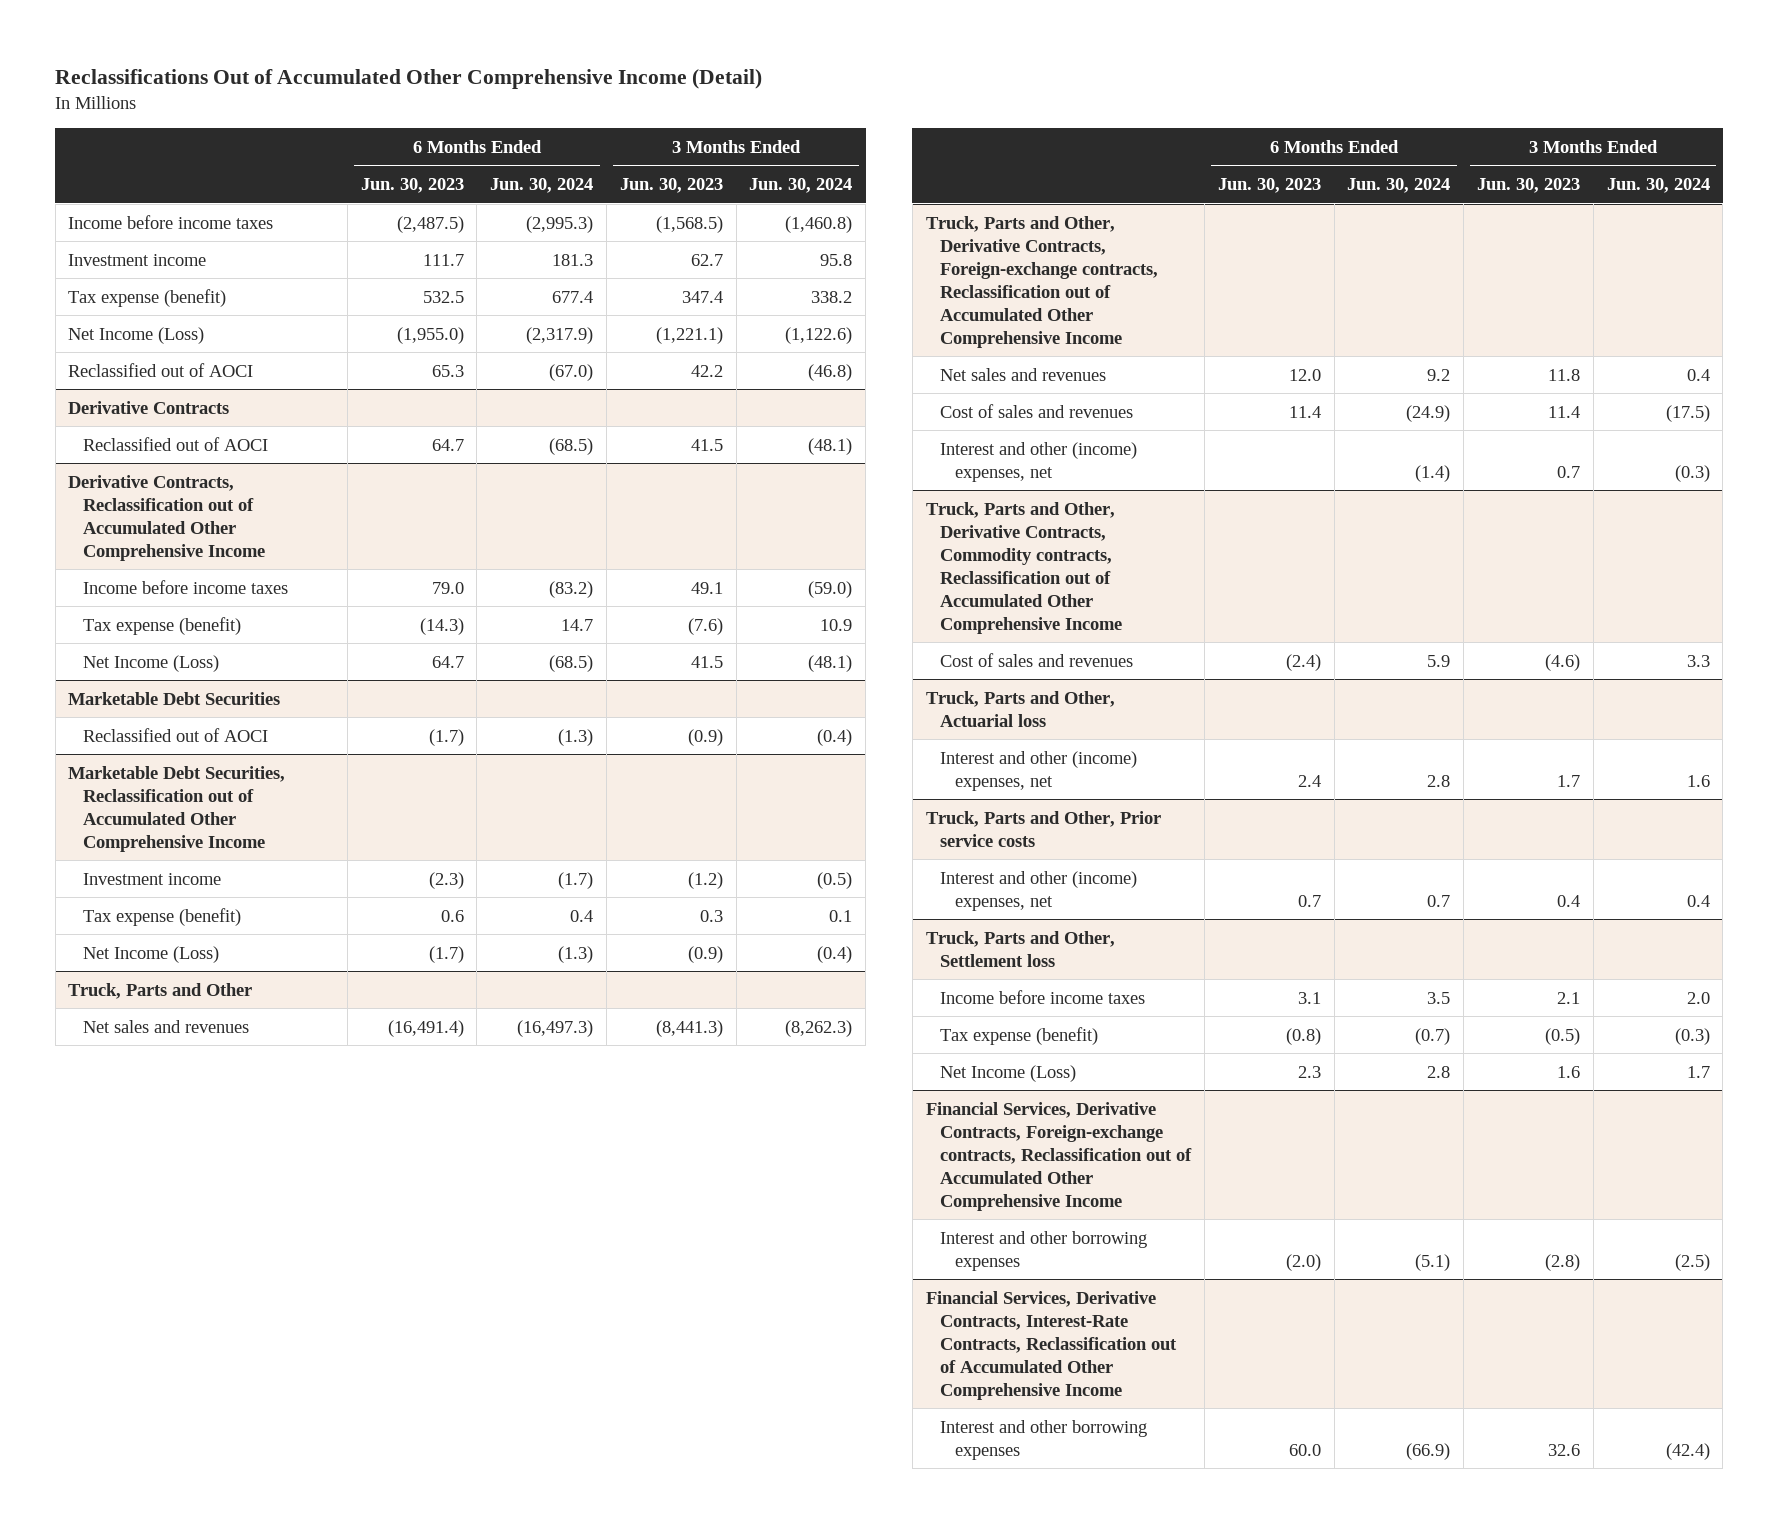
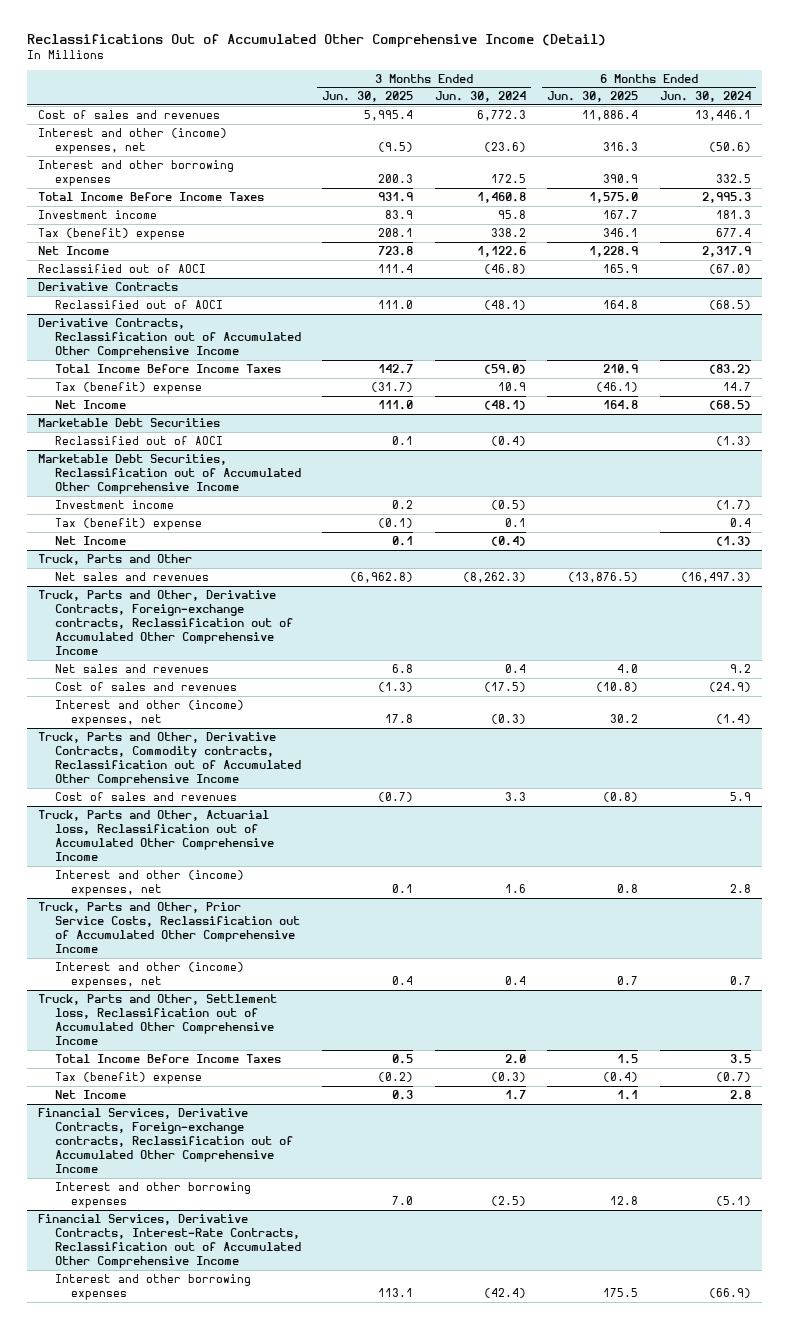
- | 6 Months Ended Jun. 30, 2023 | 6 Months Ended Jun. 30, 2024 | 3 Months Ended Jun. 30, 2023 | 3 Months Ended Jun. 30, 2024
+ | 3 Months Ended Jun. 30, 2025 | 3 Months Ended Jun. 30, 2024 | 6 Months Ended Jun. 30, 2025 | 6 Months Ended Jun. 30, 2024
- Income before income taxes | (2,487.5) | (2,995.3) | (1,568.5) | (1,460.8)
+ Cost of sales and revenues | 5,995.4 | 6,772.3 | 11,886.4 | 13,446.1
+ Interest and other (income) expenses, net | (9.5) | (23.6) | 316.3 | (50.6)
+ Interest and other borrowing expenses | 200.3 | 172.5 | 390.9 | 332.5
+ Total Income Before Income Taxes | 931.9 | 1,460.8 | 1,575.0 | 2,995.3
- Tax expense (benefit) | 532.5 | 677.4 | 347.4 | 338.2
- Net Income (Loss) | (1,955.0) | (2,317.9) | (1,221.1) | (1,122.6)
+ Tax (benefit) expense | 208.1 | 338.2 | 346.1 | 677.4
+ Net Income | 723.8 | 1,122.6 | 1,228.9 | 2,317.9
@ Derivative Contracts, Reclassification out of Accumulated Other Comprehensive Income
- Income before income taxes | 79.0 | (83.2) | 49.1 | (59.0)
- Tax expense (benefit) | (14.3) | 14.7 | (7.6) | 10.9
- Net Income (Loss) | 64.7 | (68.5) | 41.5 | (48.1)
+ Total Income Before Income Taxes | 142.7 | (59.0) | 210.9 | (83.2)
+ Tax (benefit) expense | (31.7) | 10.9 | (46.1) | 14.7
+ Net Income | 111.0 | (48.1) | 164.8 | (68.5)
@ Marketable Debt Securities, Reclassification out of Accumulated Other Comprehensive Income
- Tax expense (benefit) | 0.6 | 0.4 | 0.3 | 0.1
- Net Income (Loss) | (1.7) | (1.3) | (0.9) | (0.4)
+ Tax (benefit) expense | (0.1) | 0.1 | | 0.4
+ Net Income | 0.1 | (0.4) | | (1.3)
- Truck, Parts and Other, Actuarial loss
+ Truck, Parts and Other, Actuarial loss, Reclassification out of Accumulated Other Comprehensive Income
- Truck, Parts and Other, Prior service costs
+ Truck, Parts and Other, Prior Service Costs, Reclassification out of Accumulated Other Comprehensive Income
- Truck, Parts and Other, Settlement loss
- Income before income taxes | 3.1 | 3.5 | 2.1 | 2.0
- Tax expense (benefit) | (0.8) | (0.7) | (0.5) | (0.3)
- Net Income (Loss) | 2.3 | 2.8 | 1.6 | 1.7
+ Truck, Parts and Other, Settlement loss, Reclassification out of Accumulated Other Comprehensive Income
+ Total Income Before Income Taxes | 0.5 | 2.0 | 1.5 | 3.5
+ Tax (benefit) expense | (0.2) | (0.3) | (0.4) | (0.7)
+ Net Income | 0.3 | 1.7 | 1.1 | 2.8

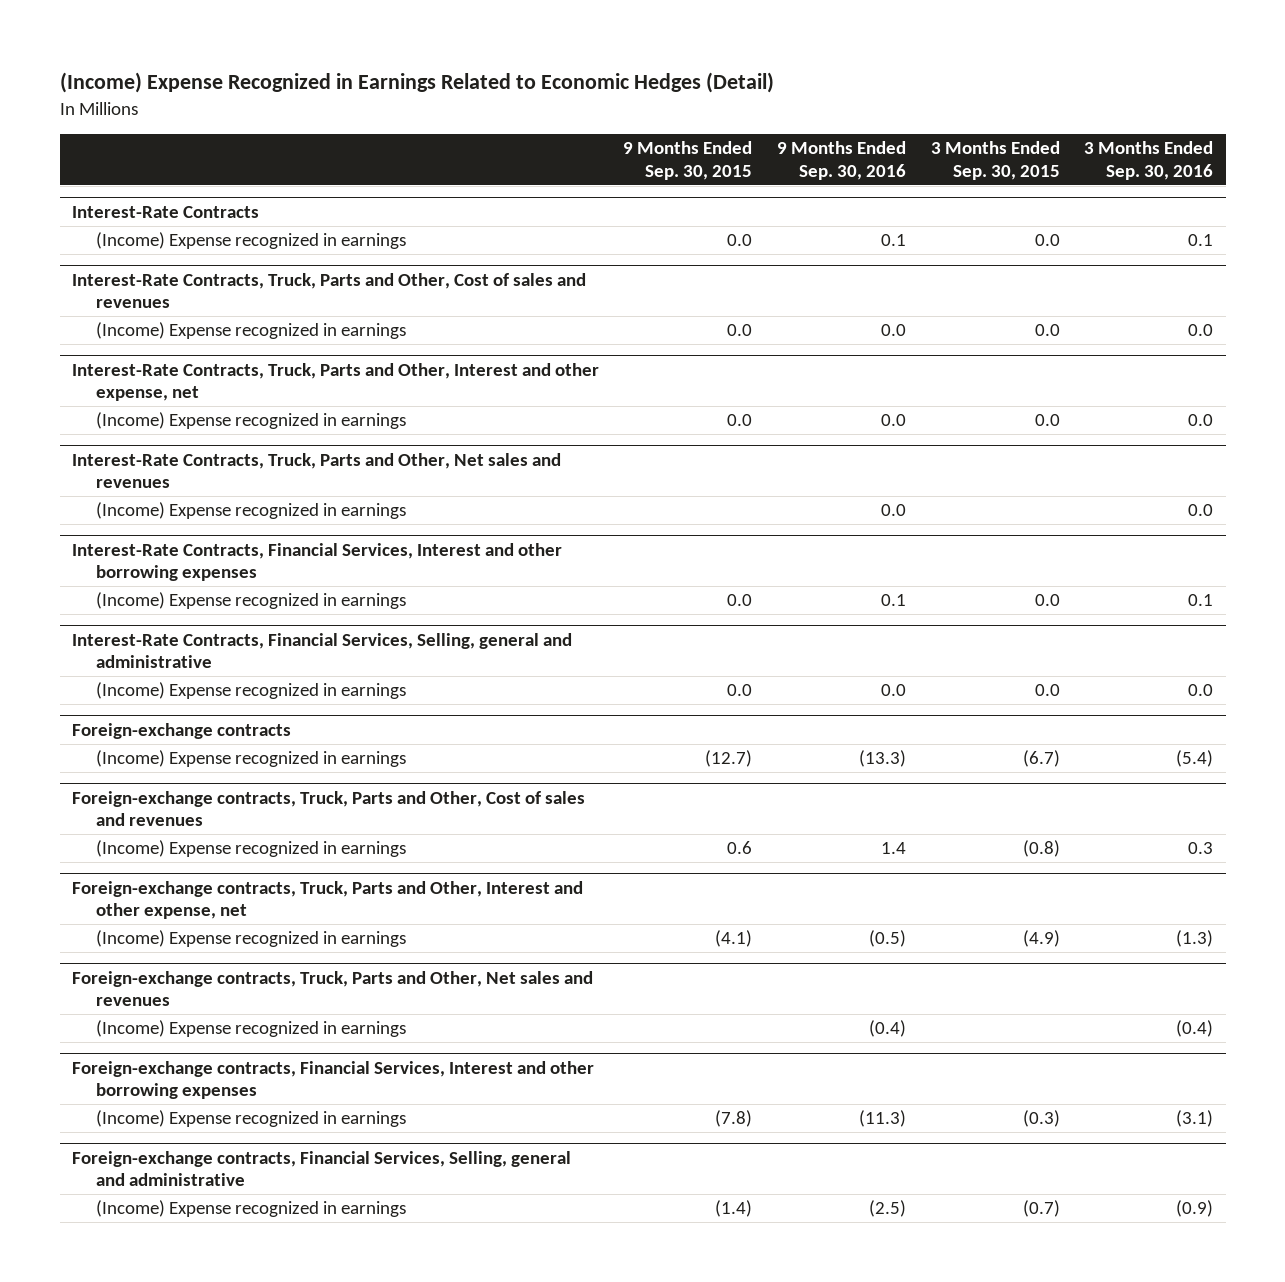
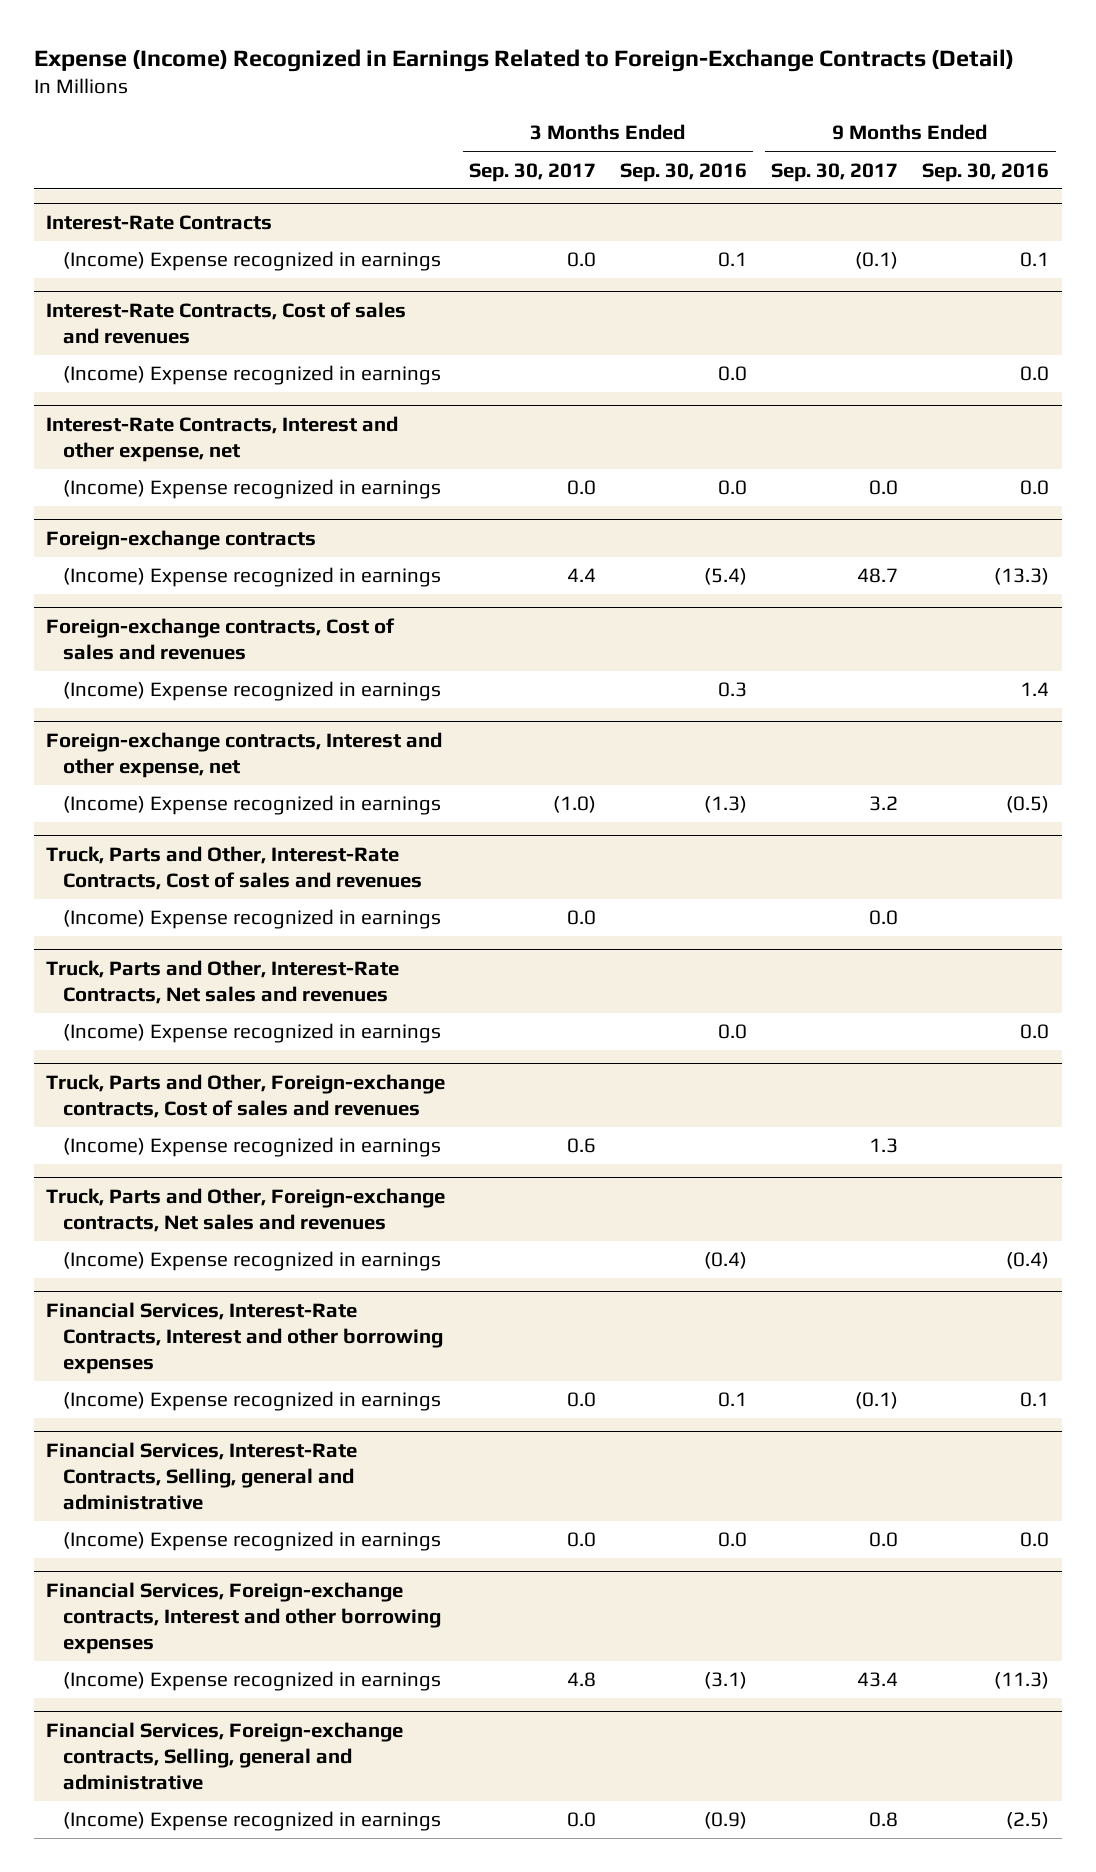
- (Income) Expense Recognized in Earnings Related to Economic Hedges (Detail)
+ Expense (Income) Recognized in Earnings Related to Foreign-Exchange Contracts (Detail)
- | 9 Months Ended Sep. 30, 2015 | 9 Months Ended Sep. 30, 2016 | 3 Months Ended Sep. 30, 2015 | 3 Months Ended Sep. 30, 2016
+ | 3 Months Ended Sep. 30, 2017 | 3 Months Ended Sep. 30, 2016 | 9 Months Ended Sep. 30, 2017 | 9 Months Ended Sep. 30, 2016
- Interest-Rate Contracts, Truck, Parts and Other, Cost of sales and revenues
- (Income) Expense recognized in earnings | 0.0 | 0.0 | 0.0 | 0.0
- Interest-Rate Contracts, Truck, Parts and Other, Interest and other expense, net
- (Income) Expense recognized in earnings | 0.0 | 0.0 | 0.0 | 0.0
- Interest-Rate Contracts, Truck, Parts and Other, Net sales and revenues
+ Interest-Rate Contracts, Cost of sales and revenues
- Interest-Rate Contracts, Financial Services, Interest and other borrowing expenses
- (Income) Expense recognized in earnings | 0.0 | 0.1 | 0.0 | 0.1
- Interest-Rate Contracts, Financial Services, Selling, general and administrative
+ Interest-Rate Contracts, Interest and other expense, net
- Foreign-exchange contracts, Truck, Parts and Other, Cost of sales and revenues
+ Foreign-exchange contracts, Cost of sales and revenues
- Foreign-exchange contracts, Truck, Parts and Other, Interest and other expense, net
+ Foreign-exchange contracts, Interest and other expense, net
- Foreign-exchange contracts, Truck, Parts and Other, Net sales and revenues
+ Truck, Parts and Other, Interest-Rate Contracts, Cost of sales and revenues
+ (Income) Expense recognized in earnings | 0.0 | | 0.0 |
+ Truck, Parts and Other, Interest-Rate Contracts, Net sales and revenues
+ (Income) Expense recognized in earnings | | 0.0 | | 0.0
+ Truck, Parts and Other, Foreign-exchange contracts, Cost of sales and revenues
+ (Income) Expense recognized in earnings | 0.6 | | 1.3 |
+ Truck, Parts and Other, Foreign-exchange contracts, Net sales and revenues
- Foreign-exchange contracts, Financial Services, Interest and other borrowing expenses
+ Financial Services, Interest-Rate Contracts, Interest and other borrowing expenses
+ (Income) Expense recognized in earnings | 0.0 | 0.1 | (0.1) | 0.1
+ Financial Services, Interest-Rate Contracts, Selling, general and administrative
+ (Income) Expense recognized in earnings | 0.0 | 0.0 | 0.0 | 0.0
+ Financial Services, Foreign-exchange contracts, Interest and other borrowing expenses
- Foreign-exchange contracts, Financial Services, Selling, general and administrative
+ Financial Services, Foreign-exchange contracts, Selling, general and administrative

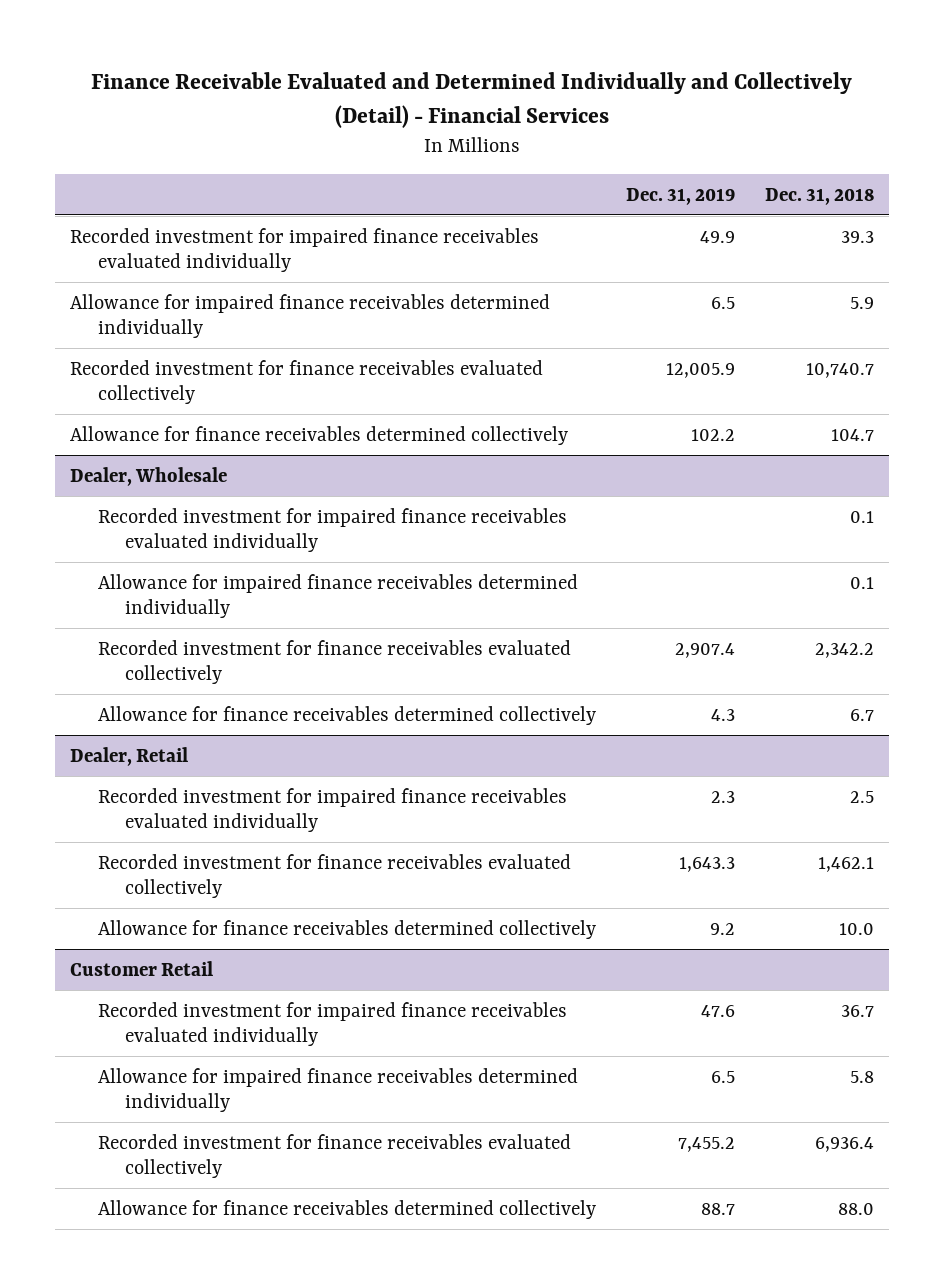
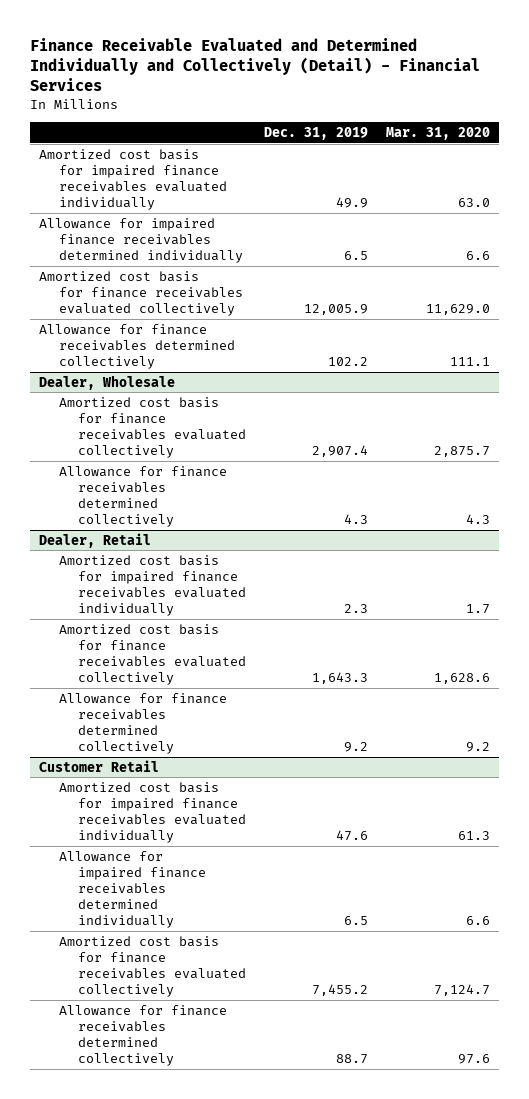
- | Dec. 31, 2019 | Dec. 31, 2018
+ | Dec. 31, 2019 | Mar. 31, 2020
- Recorded investment for impaired finance receivables evaluated individually | 49.9 | 39.3
+ Amortized cost basis for impaired finance receivables evaluated individually | 49.9 | 63.0
- Recorded investment for finance receivables evaluated collectively | 12,005.9 | 10,740.7
+ Amortized cost basis for finance receivables evaluated collectively | 12,005.9 | 11,629.0
@ Dealer, Wholesale
- Recorded investment for impaired finance receivables evaluated individually | | 0.1
- Allowance for impaired finance receivables determined individually | | 0.1
- Recorded investment for finance receivables evaluated collectively | 2,907.4 | 2,342.2
+ Amortized cost basis for finance receivables evaluated collectively | 2,907.4 | 2,875.7
@ Dealer, Retail
- Recorded investment for impaired finance receivables evaluated individually | 2.3 | 2.5
- Recorded investment for finance receivables evaluated collectively | 1,643.3 | 1,462.1
+ Amortized cost basis for impaired finance receivables evaluated individually | 2.3 | 1.7
+ Amortized cost basis for finance receivables evaluated collectively | 1,643.3 | 1,628.6
@ Customer Retail
- Recorded investment for impaired finance receivables evaluated individually | 47.6 | 36.7
+ Amortized cost basis for impaired finance receivables evaluated individually | 47.6 | 61.3
- Recorded investment for finance receivables evaluated collectively | 7,455.2 | 6,936.4
+ Amortized cost basis for finance receivables evaluated collectively | 7,455.2 | 7,124.7

